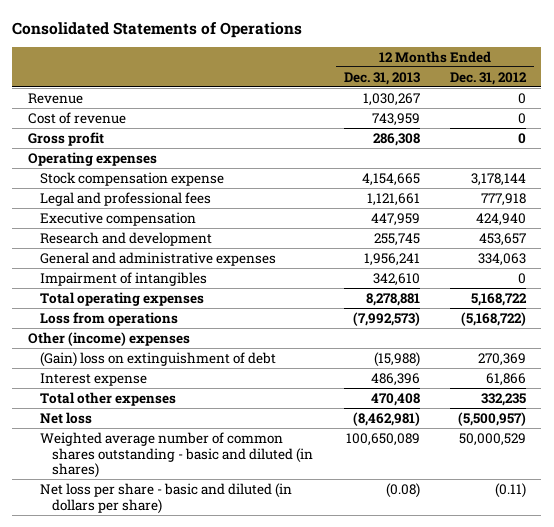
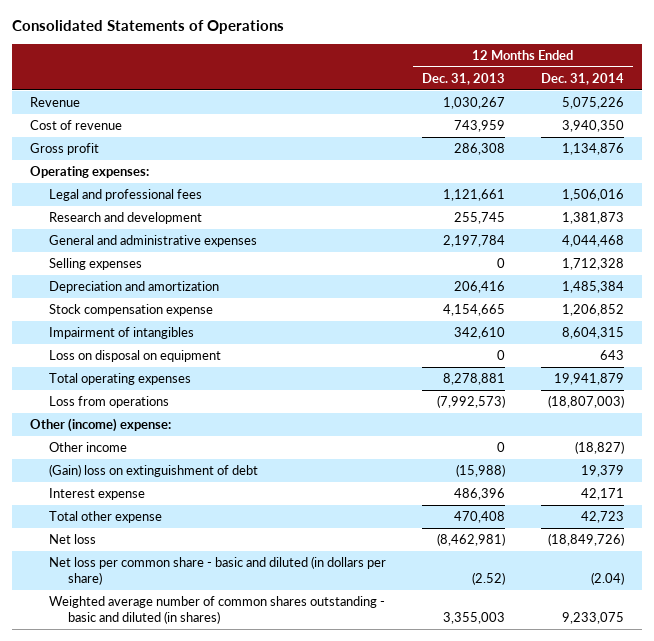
- | 12 Months Ended Dec. 31, 2013 | 12 Months Ended Dec. 31, 2012
+ | 12 Months Ended Dec. 31, 2013 | 12 Months Ended Dec. 31, 2014
- Operating expenses
+ Operating expenses:
- Executive compensation | 447,959 | 424,940
- General and administrative expenses | 1,956,241 | 334,063
+ General and administrative expenses | 2,197,784 | 4,044,468
+ Selling expenses | 0 | 1,712,328
+ Depreciation and amortization | 206,416 | 1,485,384
moved down: Stock compensation expense | 4,154,665 | 1,206,852
+ Loss on disposal on equipment | 0 | 643
- Other (income) expenses
+ Other (income) expense:
+ Other income | 0 | (18,827)
- Total other expenses | 470,408 | 332,235
+ Total other expense | 470,408 | 42,723
- Weighted average number of common shares outstanding - basic and diluted (in shares) | 100,650,089 | 50,000,529
- Net loss per share - basic and diluted (in dollars per share) | (0.08) | (0.11)
+ Net loss per common share - basic and diluted (in dollars per share) | (2.52) | (2.04)
+ Weighted average number of common shares outstanding - basic and diluted (in shares) | 3,355,003 | 9,233,075

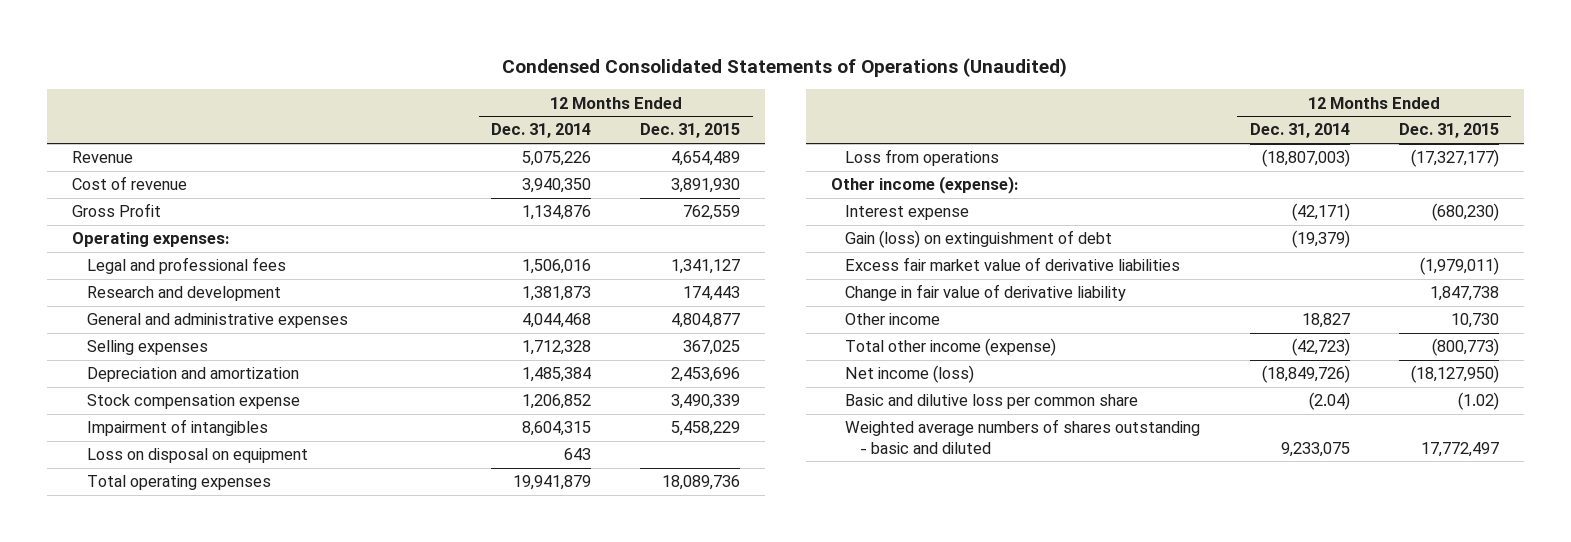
- Consolidated Statements of Operations
+ Condensed Consolidated Statements of Operations (Unaudited)
- | 12 Months Ended Dec. 31, 2013 | 12 Months Ended Dec. 31, 2014
+ | 12 Months Ended Dec. 31, 2014 | 12 Months Ended Dec. 31, 2015
- Gross profit | 286,308 | 1,134,876
+ Gross Profit | 1,134,876 | 762,559
- Other (income) expense:
- Other income | 0 | (18,827)
- (Gain) loss on extinguishment of debt | (15,988) | 19,379
- Interest expense | 486,396 | 42,171
- Total other expense | 470,408 | 42,723
- Net loss | (8,462,981) | (18,849,726)
- Net loss per common share - basic and diluted (in dollars per share) | (2.52) | (2.04)
- Weighted average number of common shares outstanding - basic and diluted (in shares) | 3,355,003 | 9,233,075
+ Other income (expense):
+ Interest expense | (42,171) | (680,230)
+ Gain (loss) on extinguishment of debt | (19,379) |
+ Excess fair market value of derivative liabilities | | (1,979,011)
+ Change in fair value of derivative liability | | 1,847,738
+ Other income | 18,827 | 10,730
+ Total other income (expense) | (42,723) | (800,773)
+ Net income (loss) | (18,849,726) | (18,127,950)
+ Basic and dilutive loss per common share | (2.04) | (1.02)
+ Weighted average numbers of shares outstanding - basic and diluted | 9,233,075 | 17,772,497

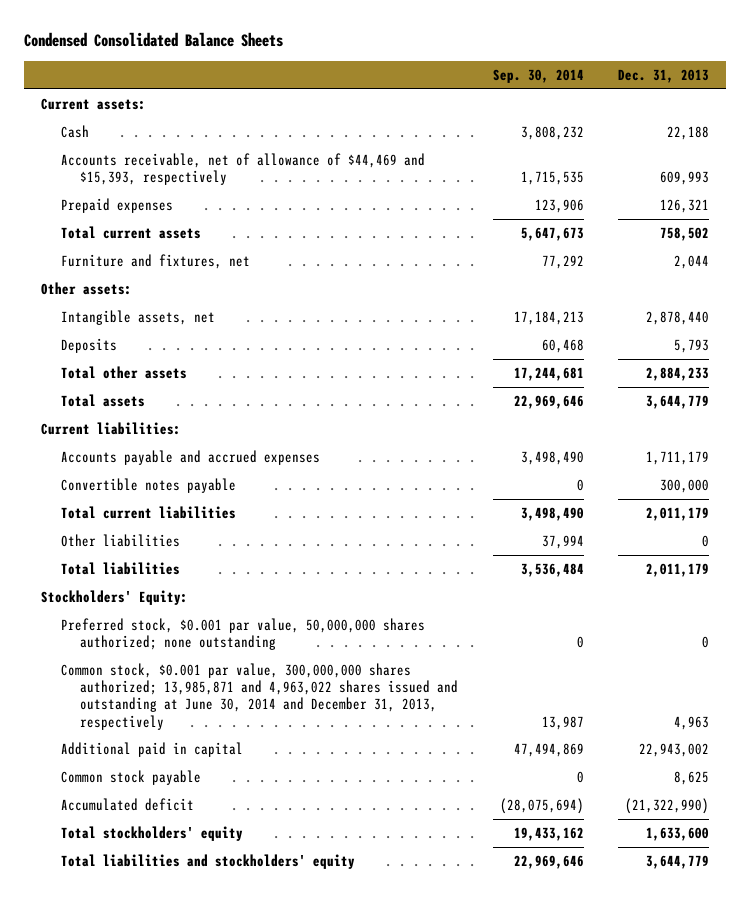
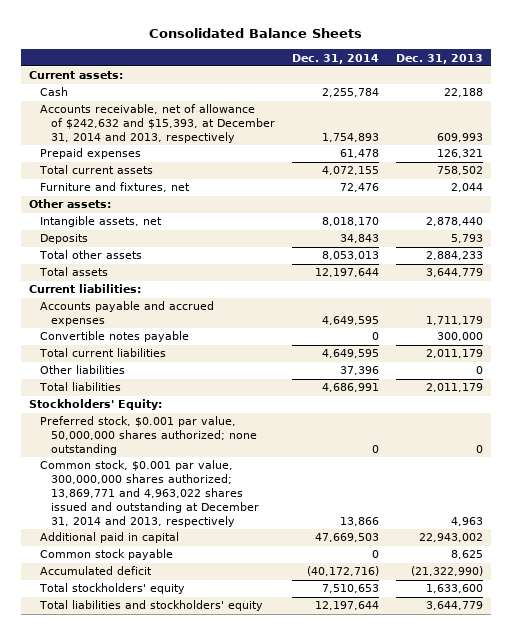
- Condensed Consolidated Balance Sheets
+ Consolidated Balance Sheets
- | Sep. 30, 2014 | Dec. 31, 2013
+ | Dec. 31, 2014 | Dec. 31, 2013
- Accounts receivable, net of allowance of $44,469 and $15,393, respectively | 1,715,535 | 609,993
+ Accounts receivable, net of allowance of $242,632 and $15,393, at December 31, 2014 and 2013, respectively | 1,754,893 | 609,993
- Common stock, $0.001 par value, 300,000,000 shares authorized; 13,985,871 and 4,963,022 shares issued and outstanding at June 30, 2014 and December 31, 2013, respectively | 13,987 | 4,963
+ Common stock, $0.001 par value, 300,000,000 shares authorized; 13,869,771 and 4,963,022 shares issued and outstanding at December 31, 2014 and 2013, respectively | 13,866 | 4,963

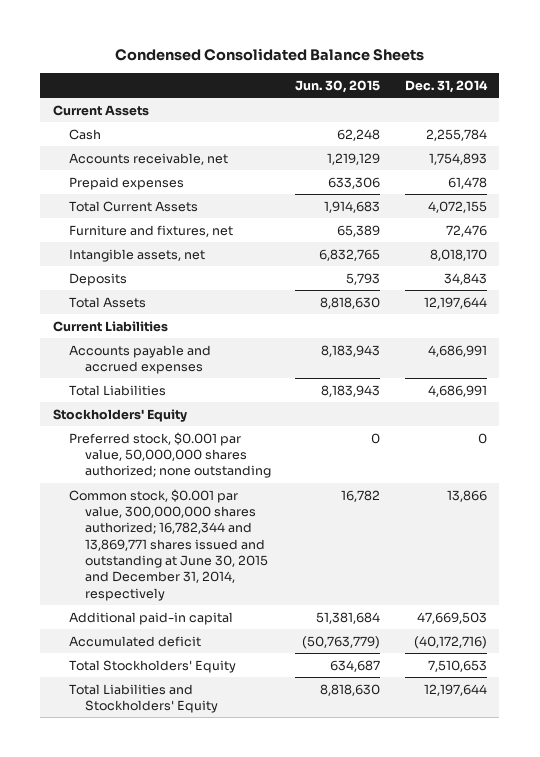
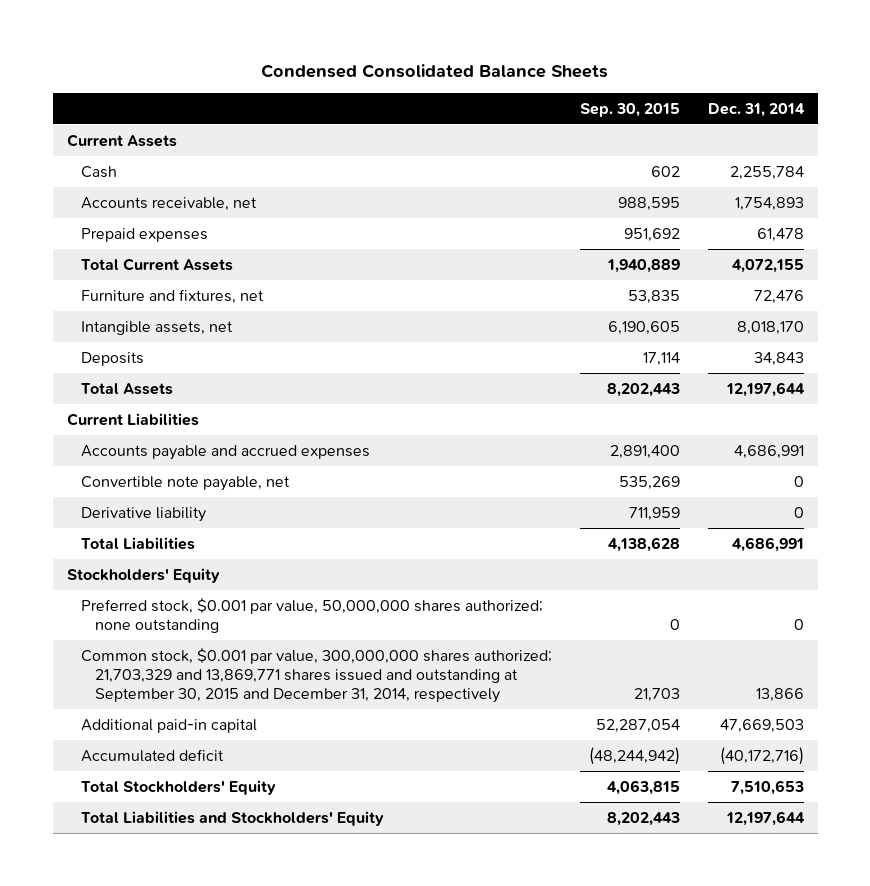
- | Jun. 30, 2015 | Dec. 31, 2014
+ | Sep. 30, 2015 | Dec. 31, 2014
+ Convertible note payable, net | 535,269 | 0
+ Derivative liability | 711,959 | 0
- Common stock, $0.001 par value, 300,000,000 shares authorized; 16,782,344 and 13,869,771 shares issued and outstanding at June 30, 2015 and December 31, 2014, respectively | 16,782 | 13,866
+ Common stock, $0.001 par value, 300,000,000 shares authorized; 21,703,329 and 13,869,771 shares issued and outstanding at September 30, 2015 and December 31, 2014, respectively | 21,703 | 13,866

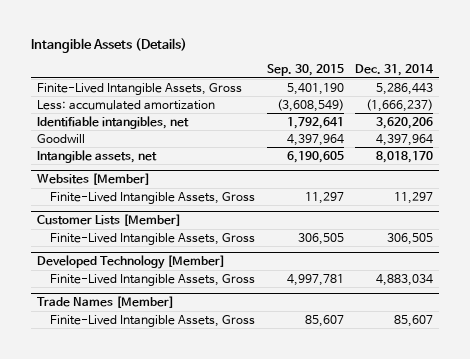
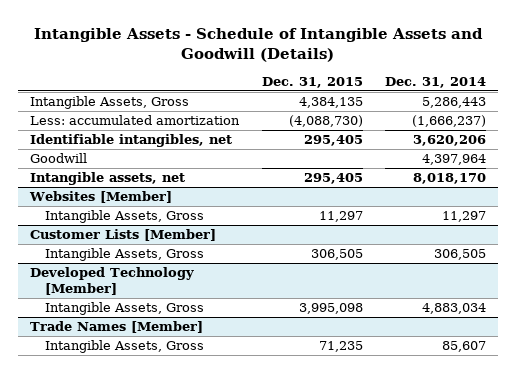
- Intangible Assets (Details)
+ Intangible Assets - Schedule of Intangible Assets and Goodwill (Details)
- | Sep. 30, 2015 | Dec. 31, 2014
+ | Dec. 31, 2015 | Dec. 31, 2014
- Finite-Lived Intangible Assets, Gross | 5,401,190 | 5,286,443
+ Intangible Assets, Gross | 4,384,135 | 5,286,443
@ Websites [Member]
- Finite-Lived Intangible Assets, Gross | 11,297 | 11,297
+ Intangible Assets, Gross | 11,297 | 11,297
@ Customer Lists [Member]
- Finite-Lived Intangible Assets, Gross | 306,505 | 306,505
+ Intangible Assets, Gross | 306,505 | 306,505
@ Developed Technology [Member]
- Finite-Lived Intangible Assets, Gross | 4,997,781 | 4,883,034
+ Intangible Assets, Gross | 3,995,098 | 4,883,034
@ Trade Names [Member]
- Finite-Lived Intangible Assets, Gross | 85,607 | 85,607
+ Intangible Assets, Gross | 71,235 | 85,607

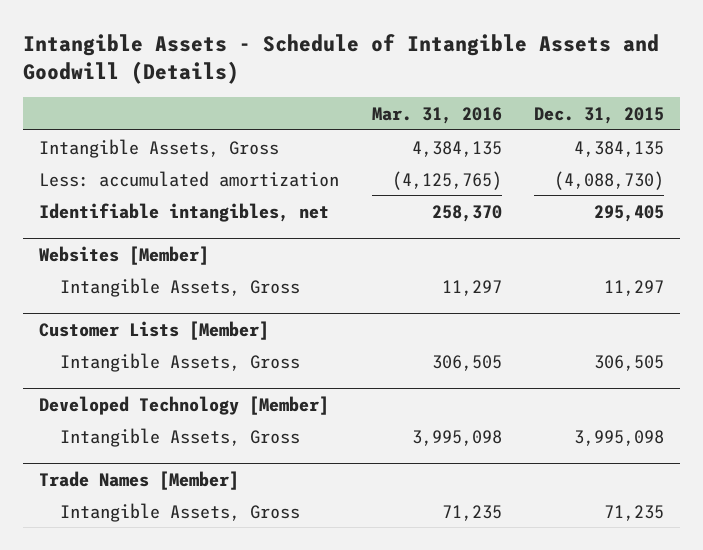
- | Dec. 31, 2015 | Dec. 31, 2014
+ | Mar. 31, 2016 | Dec. 31, 2015
- Goodwill | | 4,397,964
- Intangible assets, net | 295,405 | 8,018,170

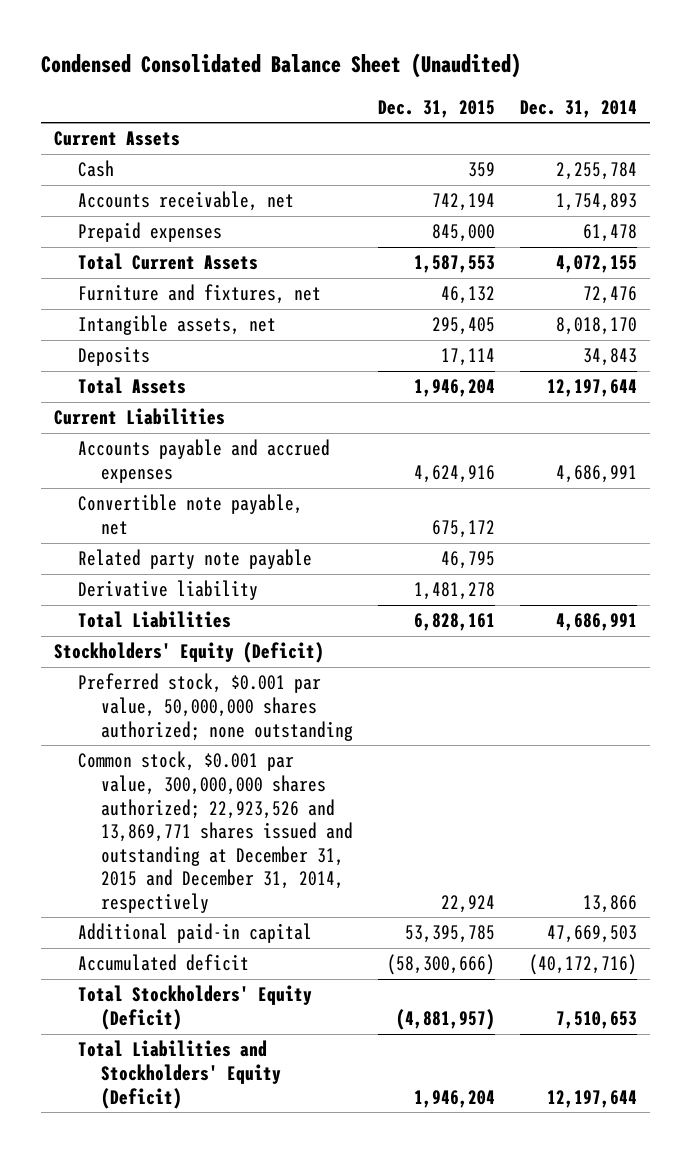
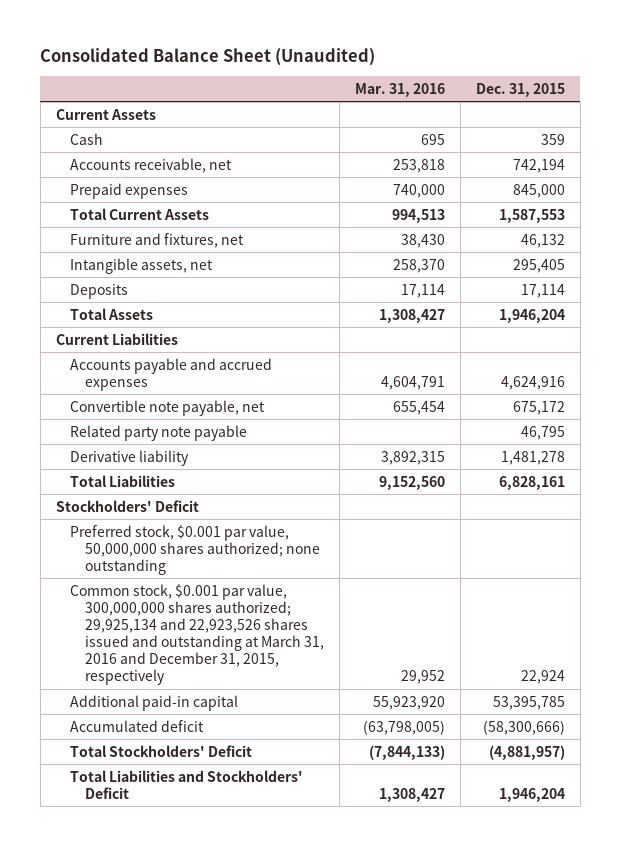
- Condensed Consolidated Balance Sheet (Unaudited)
+ Consolidated Balance Sheet (Unaudited)
- | Dec. 31, 2015 | Dec. 31, 2014
+ | Mar. 31, 2016 | Dec. 31, 2015
- Stockholders' Equity (Deficit)
+ Stockholders' Deficit
- Common stock, $0.001 par value, 300,000,000 shares authorized; 22,923,526 and 13,869,771 shares issued and outstanding at December 31, 2015 and December 31, 2014, respectively | 22,924 | 13,866
+ Common stock, $0.001 par value, 300,000,000 shares authorized; 29,925,134 and 22,923,526 shares issued and outstanding at March 31, 2016 and December 31, 2015, respectively | 29,952 | 22,924
- Total Stockholders' Equity (Deficit) | (4,881,957) | 7,510,653
- Total Liabilities and Stockholders' Equity (Deficit) | 1,946,204 | 12,197,644
+ Total Stockholders' Deficit | (7,844,133) | (4,881,957)
+ Total Liabilities and Stockholders' Deficit | 1,308,427 | 1,946,204

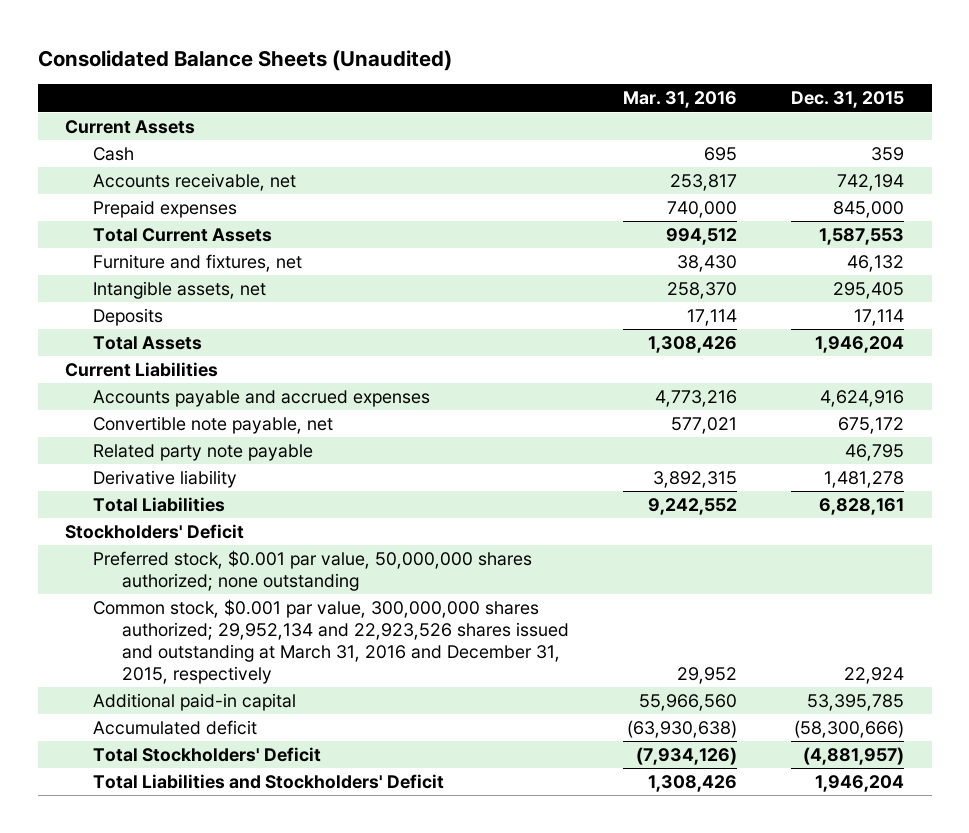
- Consolidated Balance Sheet (Unaudited)
+ Consolidated Balance Sheets (Unaudited)
- Accounts receivable, net | 253,818 | 742,194
+ Accounts receivable, net | 253,817 | 742,194
- Total Current Assets | 994,513 | 1,587,553
+ Total Current Assets | 994,512 | 1,587,553
- Total Assets | 1,308,427 | 1,946,204
+ Total Assets | 1,308,426 | 1,946,204
- Accounts payable and accrued expenses | 4,604,791 | 4,624,916
- Convertible note payable, net | 655,454 | 675,172
+ Accounts payable and accrued expenses | 4,773,216 | 4,624,916
+ Convertible note payable, net | 577,021 | 675,172
- Total Liabilities | 9,152,560 | 6,828,161
+ Total Liabilities | 9,242,552 | 6,828,161
- Common stock, $0.001 par value, 300,000,000 shares authorized; 29,925,134 and 22,923,526 shares issued and outstanding at March 31, 2016 and December 31, 2015, respectively | 29,952 | 22,924
- Additional paid-in capital | 55,923,920 | 53,395,785
- Accumulated deficit | (63,798,005) | (58,300,666)
- Total Stockholders' Deficit | (7,844,133) | (4,881,957)
- Total Liabilities and Stockholders' Deficit | 1,308,427 | 1,946,204
+ Common stock, $0.001 par value, 300,000,000 shares authorized; 29,952,134 and 22,923,526 shares issued and outstanding at March 31, 2016 and December 31, 2015, respectively | 29,952 | 22,924
+ Additional paid-in capital | 55,966,560 | 53,395,785
+ Accumulated deficit | (63,930,638) | (58,300,666)
+ Total Stockholders' Deficit | (7,934,126) | (4,881,957)
+ Total Liabilities and Stockholders' Deficit | 1,308,426 | 1,946,204

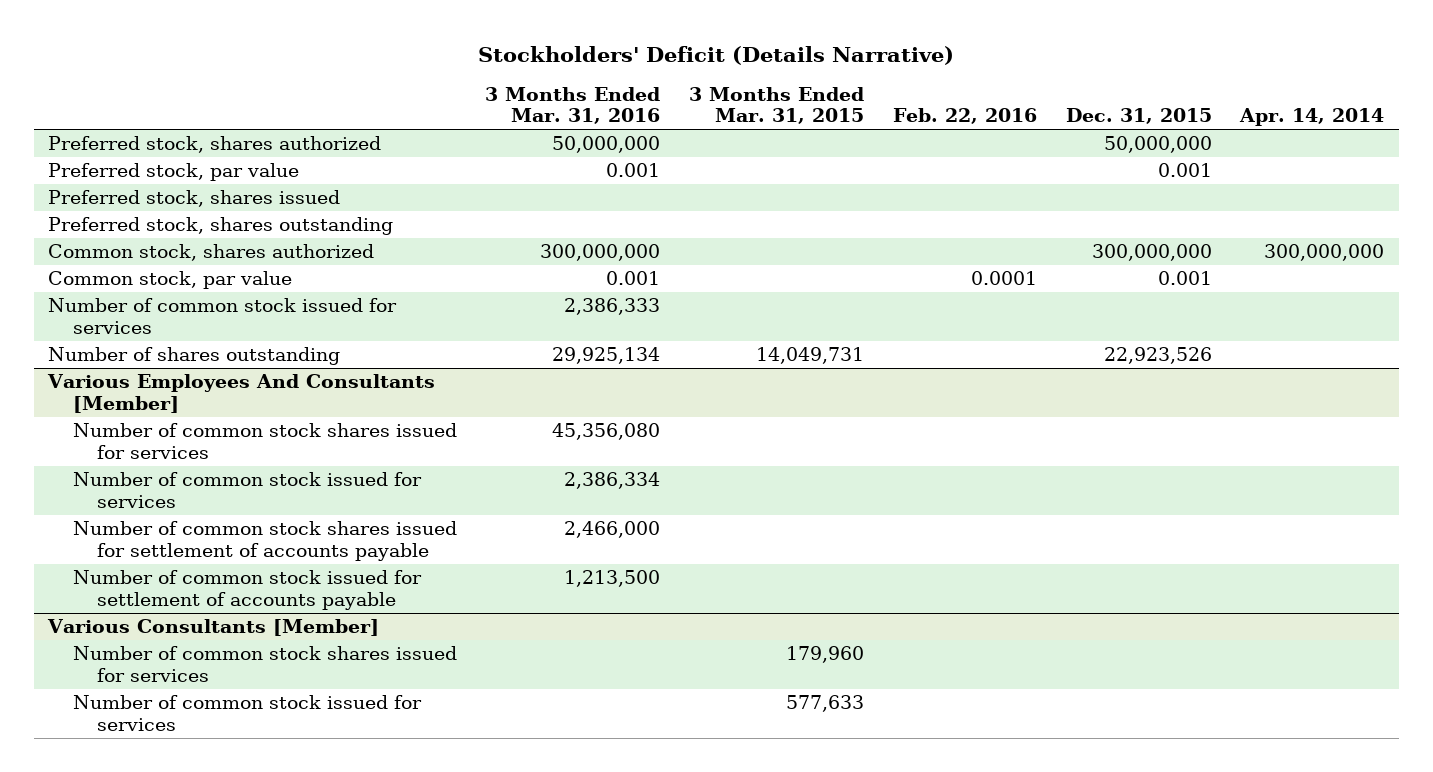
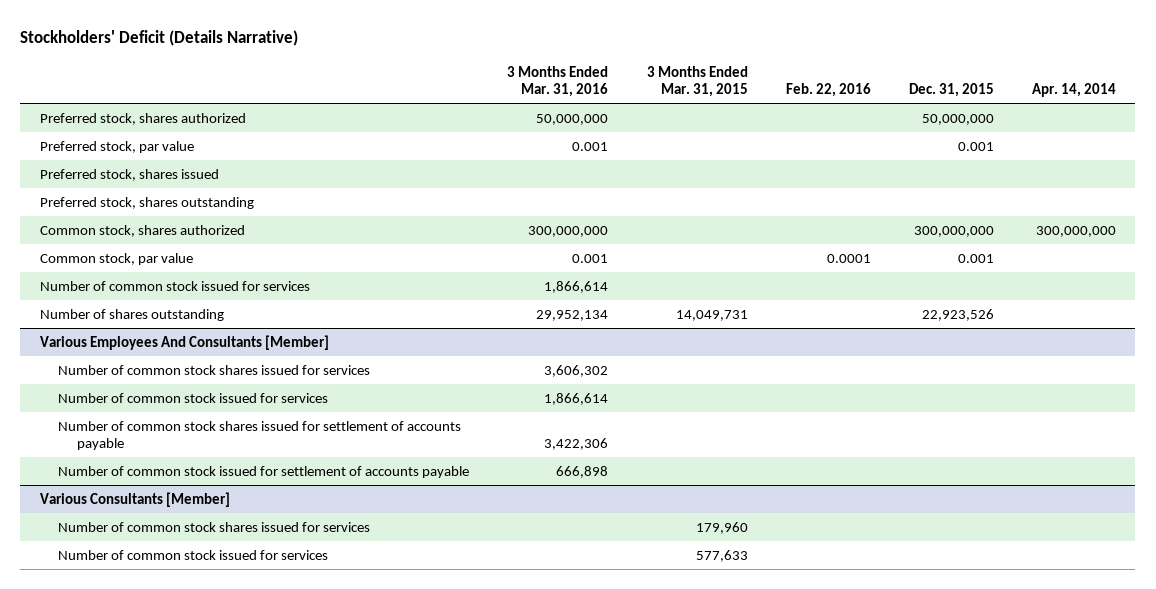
- Number of common stock issued for services | 2,386,333 | | | |
- Number of shares outstanding | 29,925,134 | 14,049,731 | | 22,923,526 |
+ Number of common stock issued for services | 1,866,614 | | | |
+ Number of shares outstanding | 29,952,134 | 14,049,731 | | 22,923,526 |
@ Various Employees And Consultants [Member]
- Number of common stock shares issued for services | 45,356,080 | | | |
- Number of common stock issued for services | 2,386,334 | | | |
- Number of common stock shares issued for settlement of accounts payable | 2,466,000 | | | |
- Number of common stock issued for settlement of accounts payable | 1,213,500 | | | |
+ Number of common stock shares issued for services | 3,606,302 | | | |
+ Number of common stock issued for services | 1,866,614 | | | |
+ Number of common stock shares issued for settlement of accounts payable | 3,422,306 | | | |
+ Number of common stock issued for settlement of accounts payable | 666,898 | | | |

